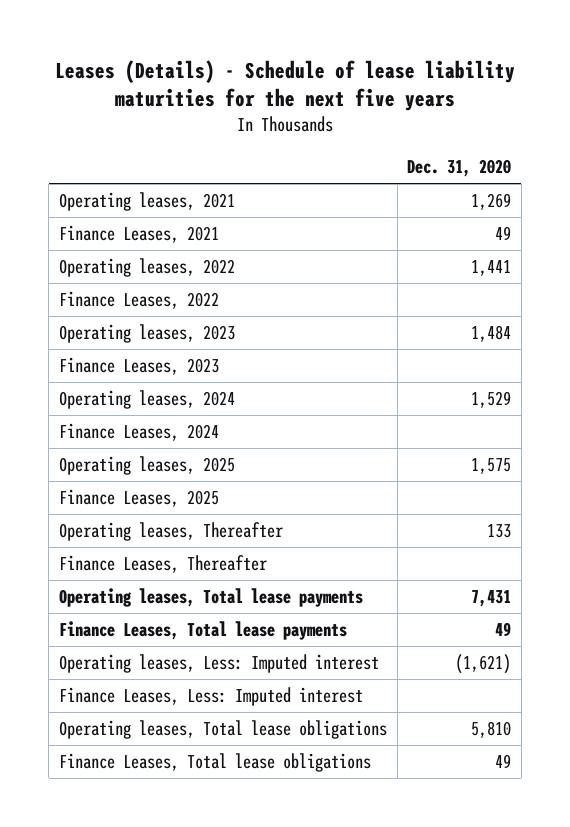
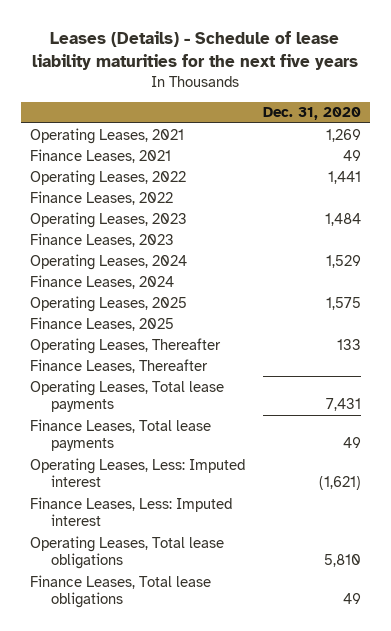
- Operating leases, 2021 | 1,269
+ Operating Leases, 2021 | 1,269
- Operating leases, 2022 | 1,441
+ Operating Leases, 2022 | 1,441
- Operating leases, 2023 | 1,484
+ Operating Leases, 2023 | 1,484
- Operating leases, 2024 | 1,529
+ Operating Leases, 2024 | 1,529
- Operating leases, 2025 | 1,575
+ Operating Leases, 2025 | 1,575
- Operating leases, Thereafter | 133
+ Operating Leases, Thereafter | 133
- Operating leases, Total lease payments | 7,431
+ Operating Leases, Total lease payments | 7,431
- Operating leases, Less: Imputed interest | (1,621)
+ Operating Leases, Less: Imputed interest | (1,621)
- Operating leases, Total lease obligations | 5,810
+ Operating Leases, Total lease obligations | 5,810

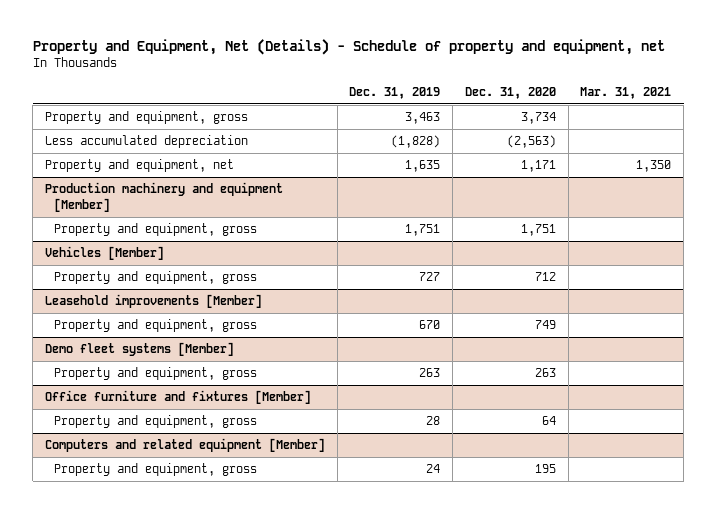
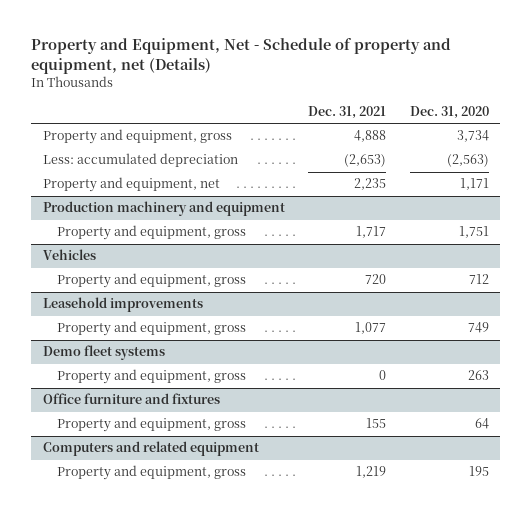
- Property and Equipment, Net (Details) - Schedule of property and equipment, net
+ Property and Equipment, Net - Schedule of property and equipment, net (Details)
- | Dec. 31, 2019 | Dec. 31, 2020 | Mar. 31, 2021
+ | Dec. 31, 2021 | Dec. 31, 2020
- Less accumulated depreciation | (1,828) | (2,563) |
+ Less: accumulated depreciation | (2,653) | (2,563)
- Production machinery and equipment [Member]
+ Production machinery and equipment
- Vehicles [Member]
+ Vehicles
- Leasehold improvements [Member]
+ Leasehold improvements
- Demo fleet systems [Member]
+ Demo fleet systems
- Office furniture and fixtures [Member]
+ Office furniture and fixtures
- Computers and related equipment [Member]
+ Computers and related equipment

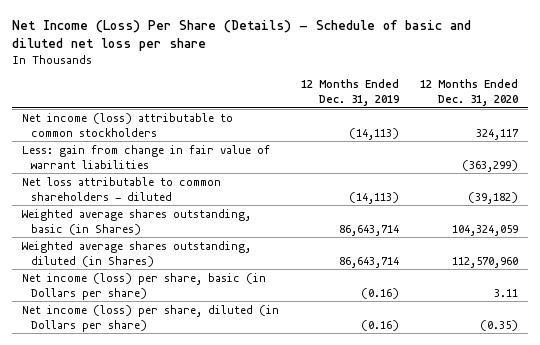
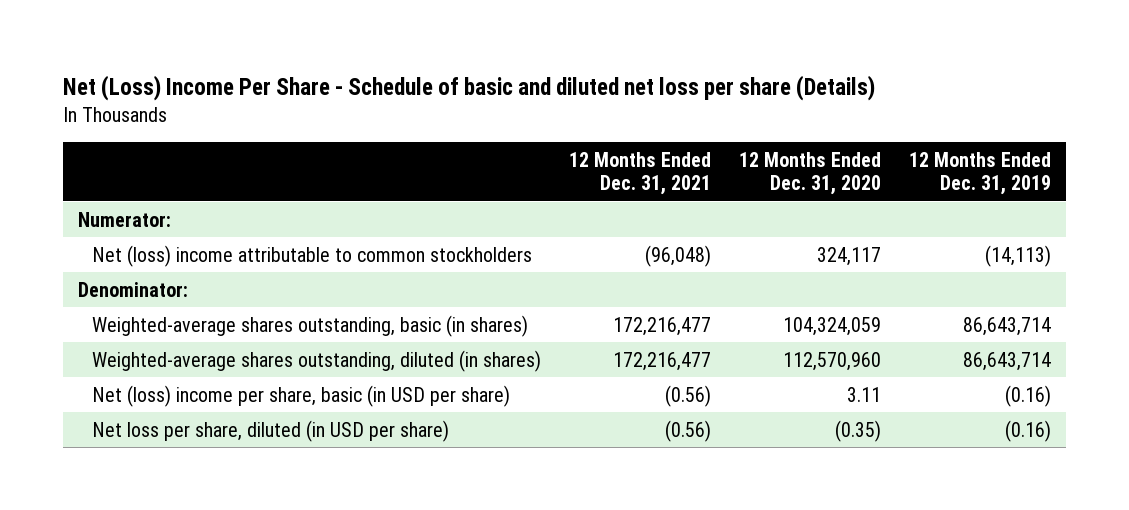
- Net Income (Loss) Per Share (Details) - Schedule of basic and diluted net loss per share
+ Net (Loss) Income Per Share - Schedule of basic and diluted net loss per share (Details)
- | 12 Months Ended Dec. 31, 2019 | 12 Months Ended Dec. 31, 2020
+ | 12 Months Ended Dec. 31, 2021 | 12 Months Ended Dec. 31, 2020 | 12 Months Ended Dec. 31, 2019
- Net income (loss) attributable to common stockholders | (14,113) | 324,117
- Less: gain from change in fair value of warrant liabilities | | (363,299)
- Net loss attributable to common shareholders - diluted | (14,113) | (39,182)
- Weighted average shares outstanding, basic (in Shares) | 86,643,714 | 104,324,059
- Weighted average shares outstanding, diluted (in Shares) | 86,643,714 | 112,570,960
- Net income (loss) per share, basic (in Dollars per share) | (0.16) | 3.11
- Net income (loss) per share, diluted (in Dollars per share) | (0.16) | (0.35)
+ Numerator:
+ Net (loss) income attributable to common stockholders | (96,048) | 324,117 | (14,113)
+ Denominator:
+ Weighted-average shares outstanding, basic (in shares) | 172,216,477 | 104,324,059 | 86,643,714
+ Weighted-average shares outstanding, diluted (in shares) | 172,216,477 | 112,570,960 | 86,643,714
+ Net (loss) income per share, basic (in USD per share) | (0.56) | 3.11 | (0.16)
+ Net loss per share, diluted (in USD per share) | (0.56) | (0.35) | (0.16)

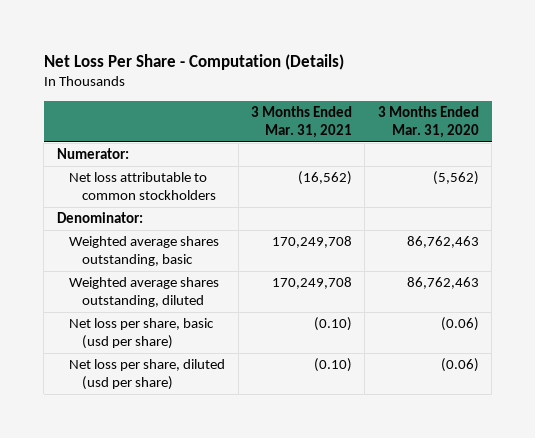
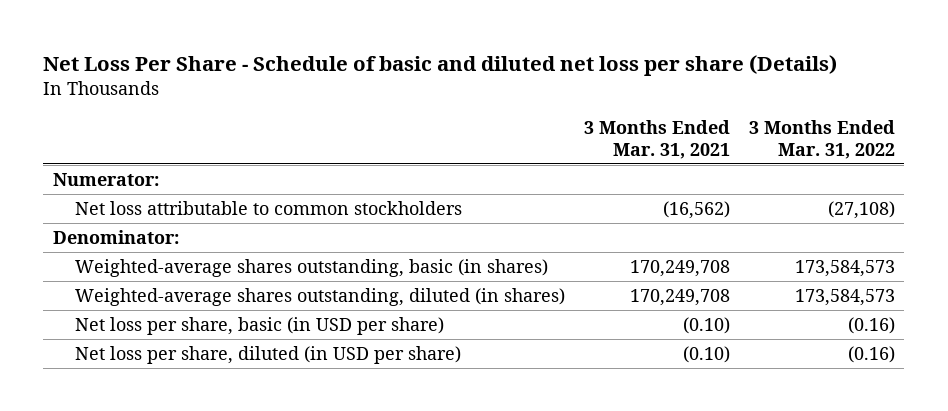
- Net Loss Per Share - Computation (Details)
+ Net Loss Per Share - Schedule of basic and diluted net loss per share (Details)
- | 3 Months Ended Mar. 31, 2021 | 3 Months Ended Mar. 31, 2020
+ | 3 Months Ended Mar. 31, 2021 | 3 Months Ended Mar. 31, 2022
- Weighted average shares outstanding, basic | 170,249,708 | 86,762,463
- Weighted average shares outstanding, diluted | 170,249,708 | 86,762,463
- Net loss per share, basic (usd per share) | (0.10) | (0.06)
- Net loss per share, diluted (usd per share) | (0.10) | (0.06)
+ Weighted-average shares outstanding, basic (in shares) | 170,249,708 | 173,584,573
+ Weighted-average shares outstanding, diluted (in shares) | 170,249,708 | 173,584,573
+ Net loss per share, basic (in USD per share) | (0.10) | (0.16)
+ Net loss per share, diluted (in USD per share) | (0.10) | (0.16)

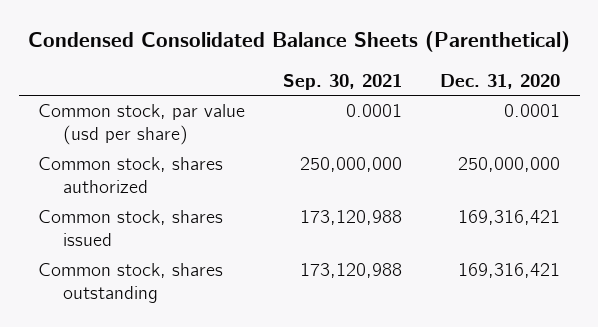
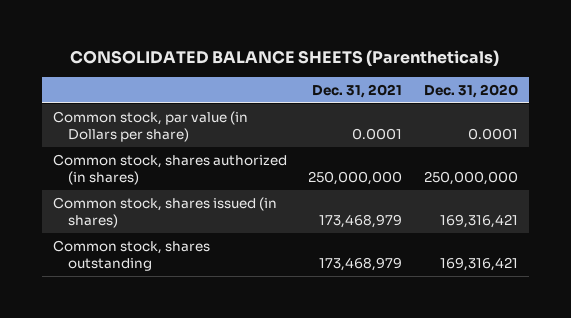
- Condensed Consolidated Balance Sheets (Parenthetical)
+ CONSOLIDATED BALANCE SHEETS (Parentheticals)
- | Sep. 30, 2021 | Dec. 31, 2020
+ | Dec. 31, 2021 | Dec. 31, 2020
- Common stock, par value (usd per share) | 0.0001 | 0.0001
- Common stock, shares authorized | 250,000,000 | 250,000,000
- Common stock, shares issued | 173,120,988 | 169,316,421
+ Common stock, par value (in Dollars per share) | 0.0001 | 0.0001
+ Common stock, shares authorized (in shares) | 250,000,000 | 250,000,000
+ Common stock, shares issued (in shares) | 173,468,979 | 169,316,421

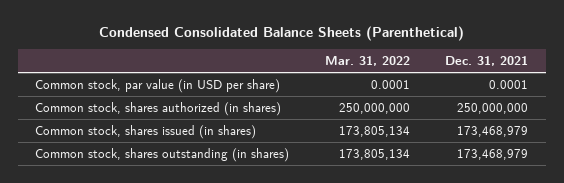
- CONSOLIDATED BALANCE SHEETS (Parentheticals)
+ Condensed Consolidated Balance Sheets (Parenthetical)
- | Dec. 31, 2021 | Dec. 31, 2020
+ | Mar. 31, 2022 | Dec. 31, 2021
- Common stock, par value (in Dollars per share) | 0.0001 | 0.0001
+ Common stock, par value (in USD per share) | 0.0001 | 0.0001
- Common stock, shares outstanding | 173,468,979 | 169,316,421
+ Common stock, shares outstanding (in shares) | 173,805,134 | 173,468,979

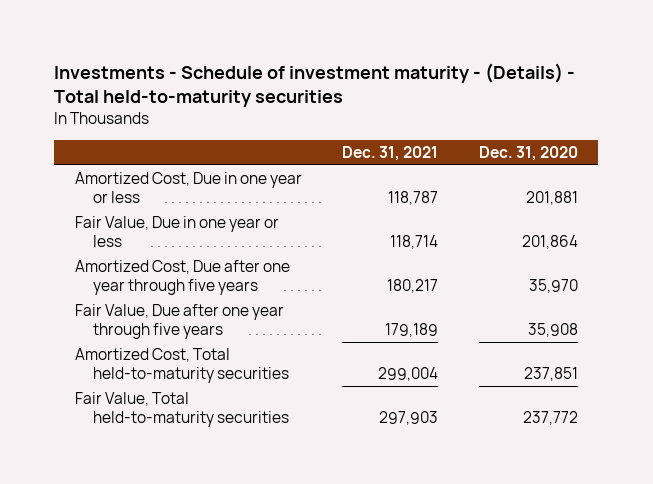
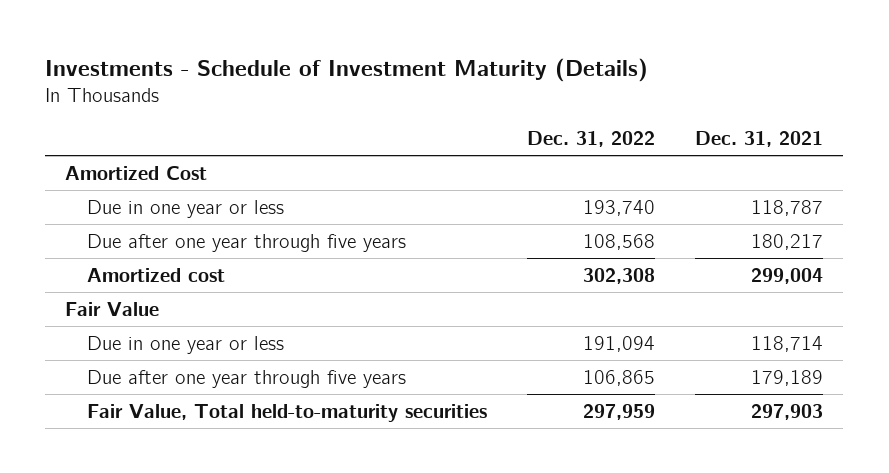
- Investments - Schedule of investment maturity - (Details) - Total held-to-maturity securities
+ Investments - Schedule of Investment Maturity (Details)
- | Dec. 31, 2021 | Dec. 31, 2020
+ | Dec. 31, 2022 | Dec. 31, 2021
- Amortized Cost, Due in one year or less | 118,787 | 201,881
- Fair Value, Due in one year or less | 118,714 | 201,864
- Amortized Cost, Due after one year through five years | 180,217 | 35,970
- Fair Value, Due after one year through five years | 179,189 | 35,908
- Amortized Cost, Total held-to-maturity securities | 299,004 | 237,851
+ Amortized Cost
+ Due in one year or less | 193,740 | 118,787
+ Due after one year through five years | 108,568 | 180,217
+ Amortized cost | 302,308 | 299,004
+ Fair Value
+ Due in one year or less | 191,094 | 118,714
+ Due after one year through five years | 106,865 | 179,189

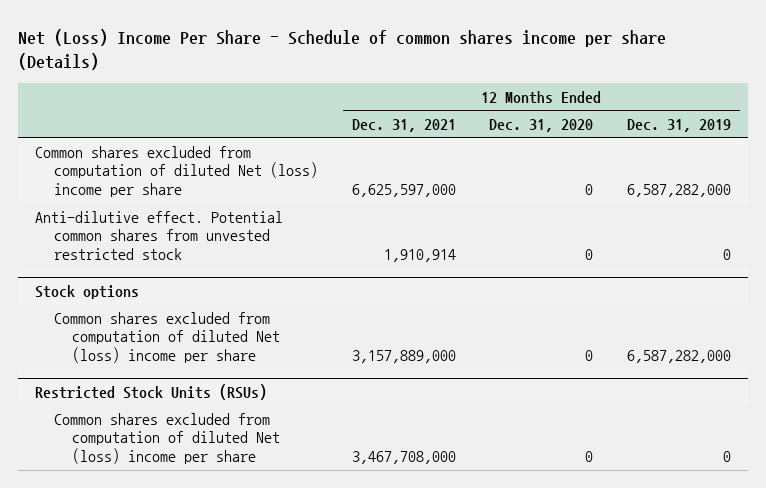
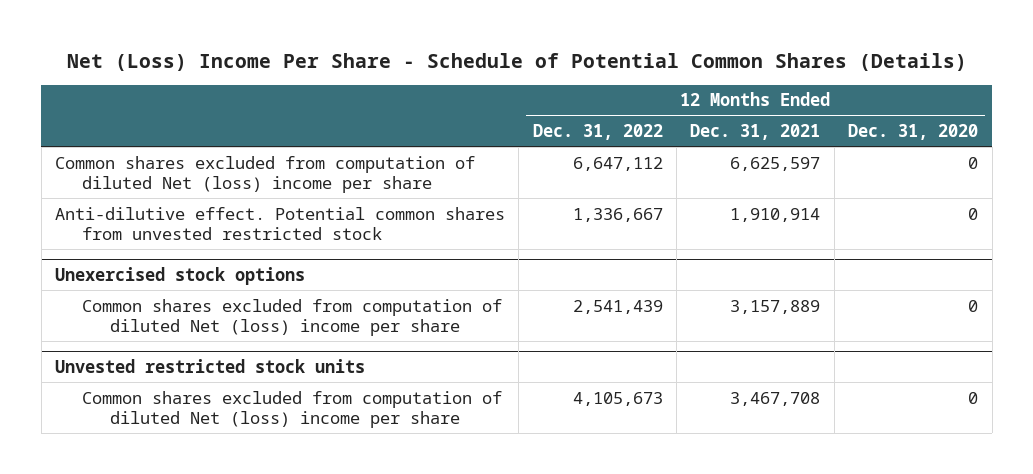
- Net (Loss) Income Per Share - Schedule of common shares income per share (Details)
+ Net (Loss) Income Per Share - Schedule of Potential Common Shares (Details)
- | 12 Months Ended Dec. 31, 2021 | 12 Months Ended Dec. 31, 2020 | 12 Months Ended Dec. 31, 2019
+ | 12 Months Ended Dec. 31, 2022 | 12 Months Ended Dec. 31, 2021 | 12 Months Ended Dec. 31, 2020
- Common shares excluded from computation of diluted Net (loss) income per share | 6,625,597,000 | 0 | 6,587,282,000
+ Common shares excluded from computation of diluted Net (loss) income per share | 6,647,112 | 6,625,597 | 0
- Stock options
- Common shares excluded from computation of diluted Net (loss) income per share | 3,157,889,000 | 0 | 6,587,282,000
- Restricted Stock Units (RSUs)
- Common shares excluded from computation of diluted Net (loss) income per share | 3,467,708,000 | 0 | 0
+ Unexercised stock options
+ Common shares excluded from computation of diluted Net (loss) income per share | 2,541,439 | 3,157,889 | 0
+ Unvested restricted stock units
+ Common shares excluded from computation of diluted Net (loss) income per share | 4,105,673 | 3,467,708 | 0

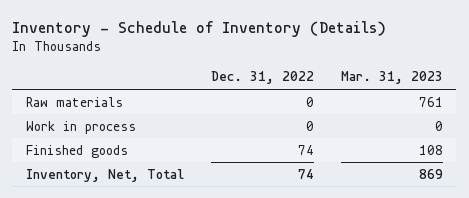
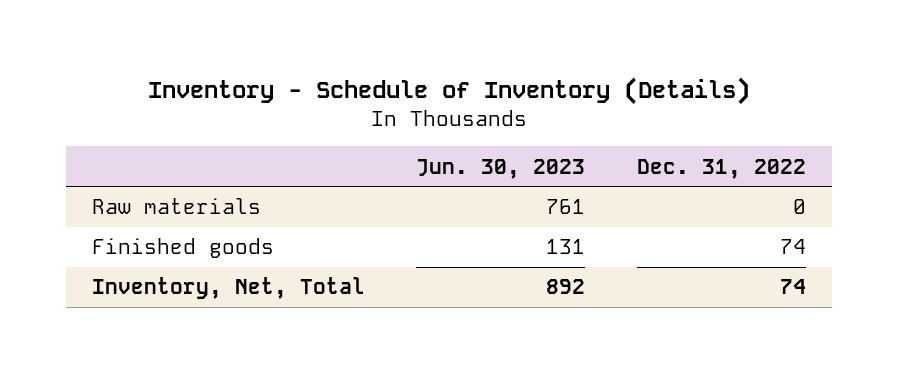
- | Dec. 31, 2022 | Mar. 31, 2023
+ | Jun. 30, 2023 | Dec. 31, 2022
- Work in process | 0 | 0

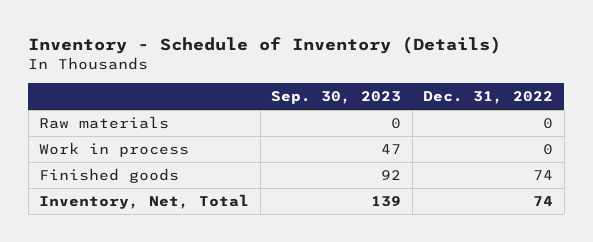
- | Jun. 30, 2023 | Dec. 31, 2022
+ | Sep. 30, 2023 | Dec. 31, 2022
+ Work in process | 47 | 0

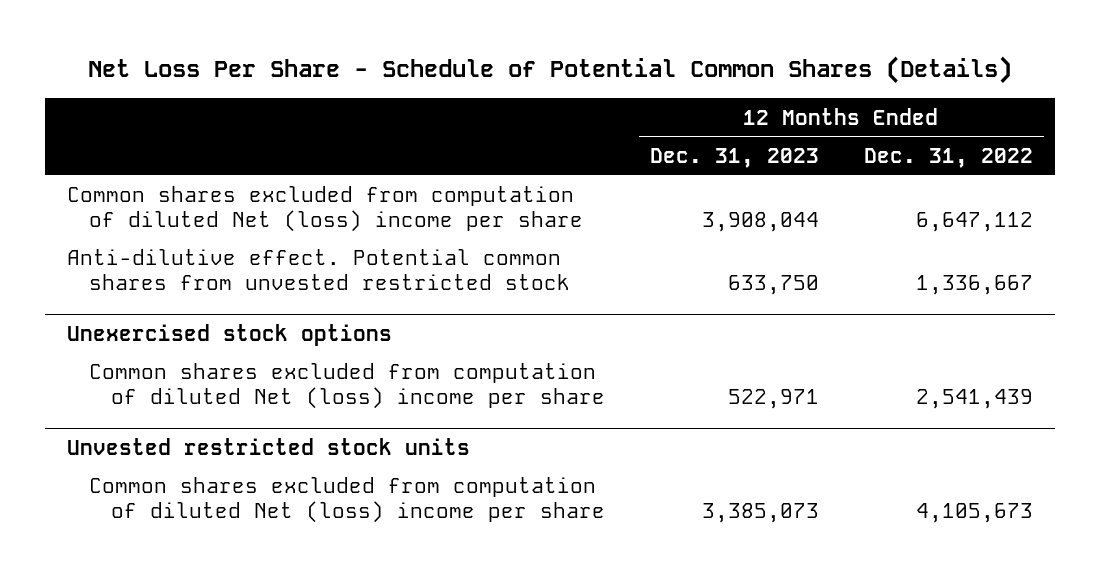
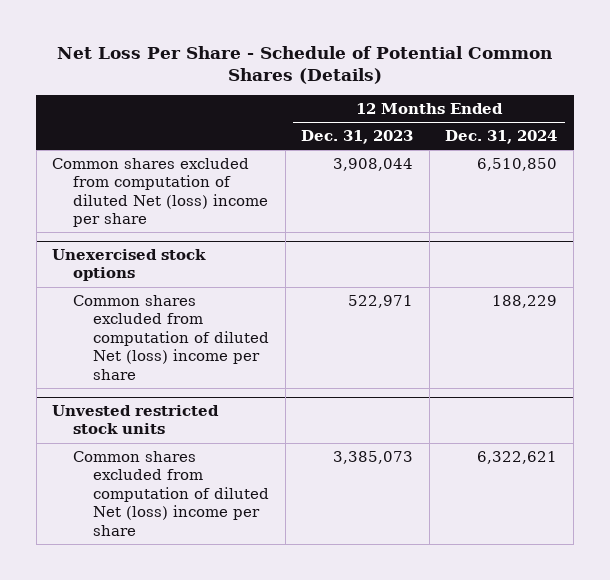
- | 12 Months Ended Dec. 31, 2023 | 12 Months Ended Dec. 31, 2022
+ | 12 Months Ended Dec. 31, 2023 | 12 Months Ended Dec. 31, 2024
- Anti-dilutive effect. Potential common shares from unvested restricted stock | 633,750 | 1,336,667

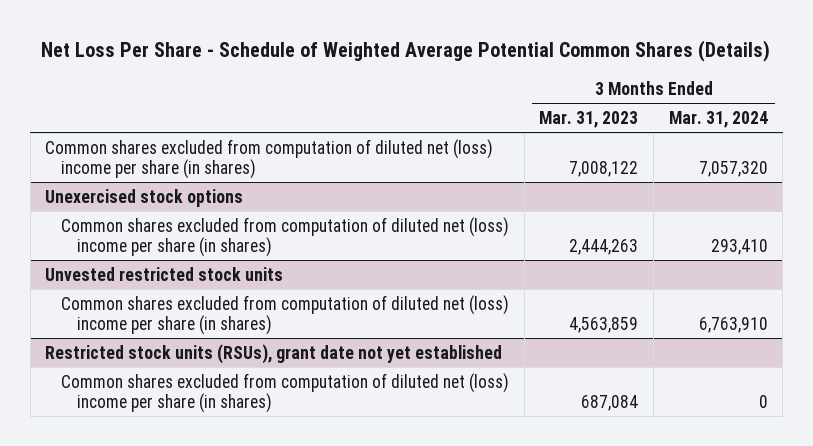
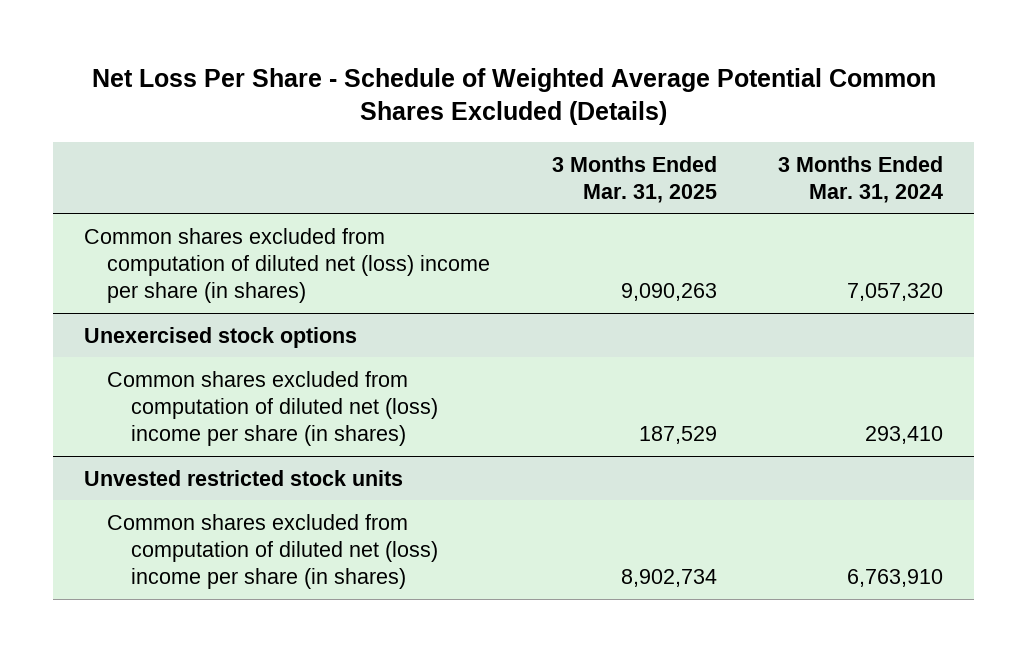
- Net Loss Per Share - Schedule of Weighted Average Potential Common Shares (Details)
+ Net Loss Per Share - Schedule of Weighted Average Potential Common Shares Excluded (Details)
- | 3 Months Ended Mar. 31, 2023 | 3 Months Ended Mar. 31, 2024
+ | 3 Months Ended Mar. 31, 2025 | 3 Months Ended Mar. 31, 2024
- Restricted stock units (RSUs), grant date not yet established
- Common shares excluded from computation of diluted net (loss) income per share (in shares) | 687,084 | 0

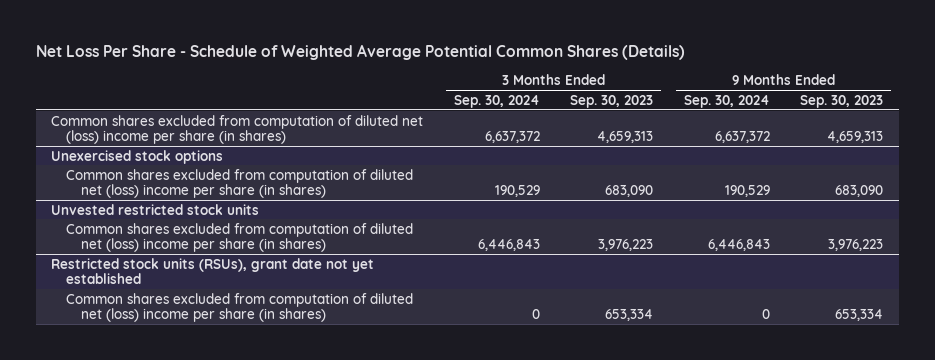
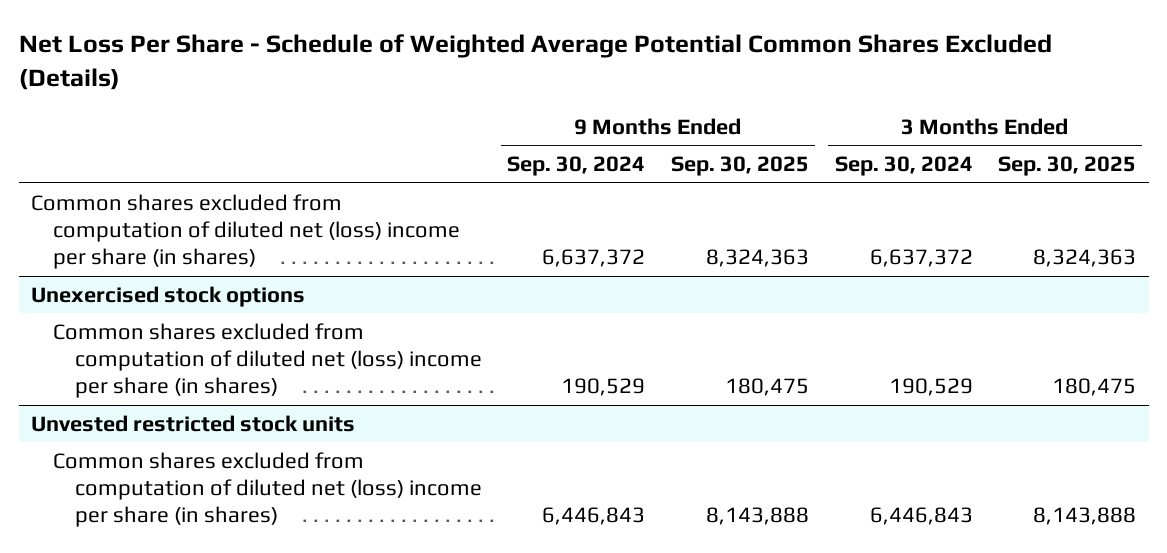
- Net Loss Per Share - Schedule of Weighted Average Potential Common Shares (Details)
+ Net Loss Per Share - Schedule of Weighted Average Potential Common Shares Excluded (Details)
- | 3 Months Ended Sep. 30, 2024 | 3 Months Ended Sep. 30, 2023 | 9 Months Ended Sep. 30, 2024 | 9 Months Ended Sep. 30, 2023
+ | 9 Months Ended Sep. 30, 2024 | 9 Months Ended Sep. 30, 2025 | 3 Months Ended Sep. 30, 2024 | 3 Months Ended Sep. 30, 2025
- Restricted stock units (RSUs), grant date not yet established
- Common shares excluded from computation of diluted net (loss) income per share (in shares) | 0 | 653,334 | 0 | 653,334

